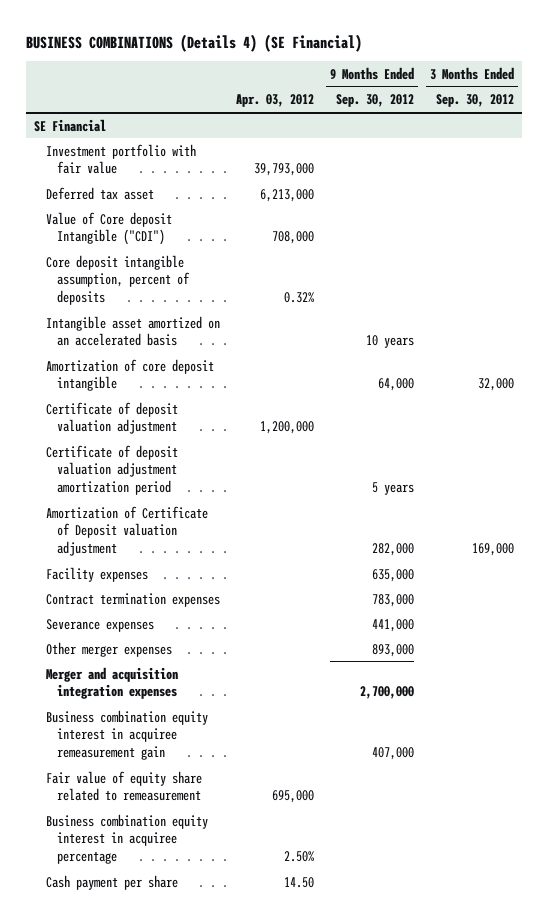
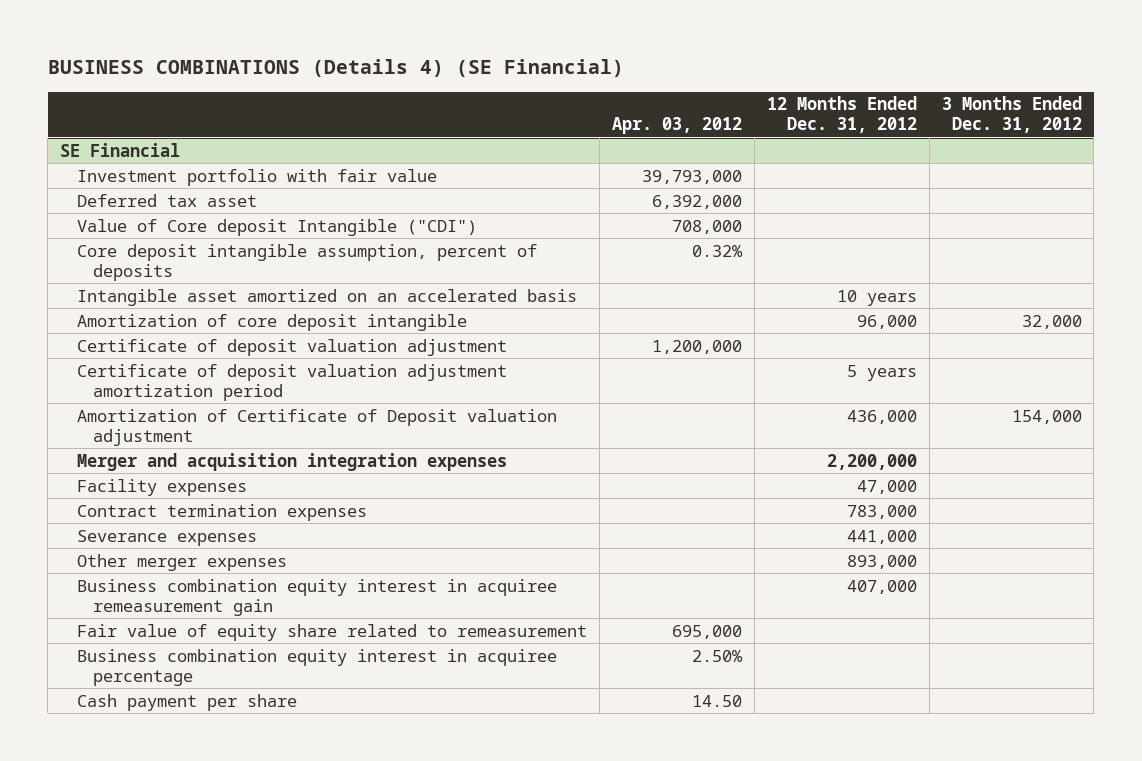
- | Apr. 03, 2012 | 9 Months Ended Sep. 30, 2012 | 3 Months Ended Sep. 30, 2012
+ | Apr. 03, 2012 | 12 Months Ended Dec. 31, 2012 | 3 Months Ended Dec. 31, 2012
@ SE Financial
- Deferred tax asset | 6,213,000 | |
+ Deferred tax asset | 6,392,000 | |
moved up: Merger and acquisition integration expenses | | 2,200,000 |

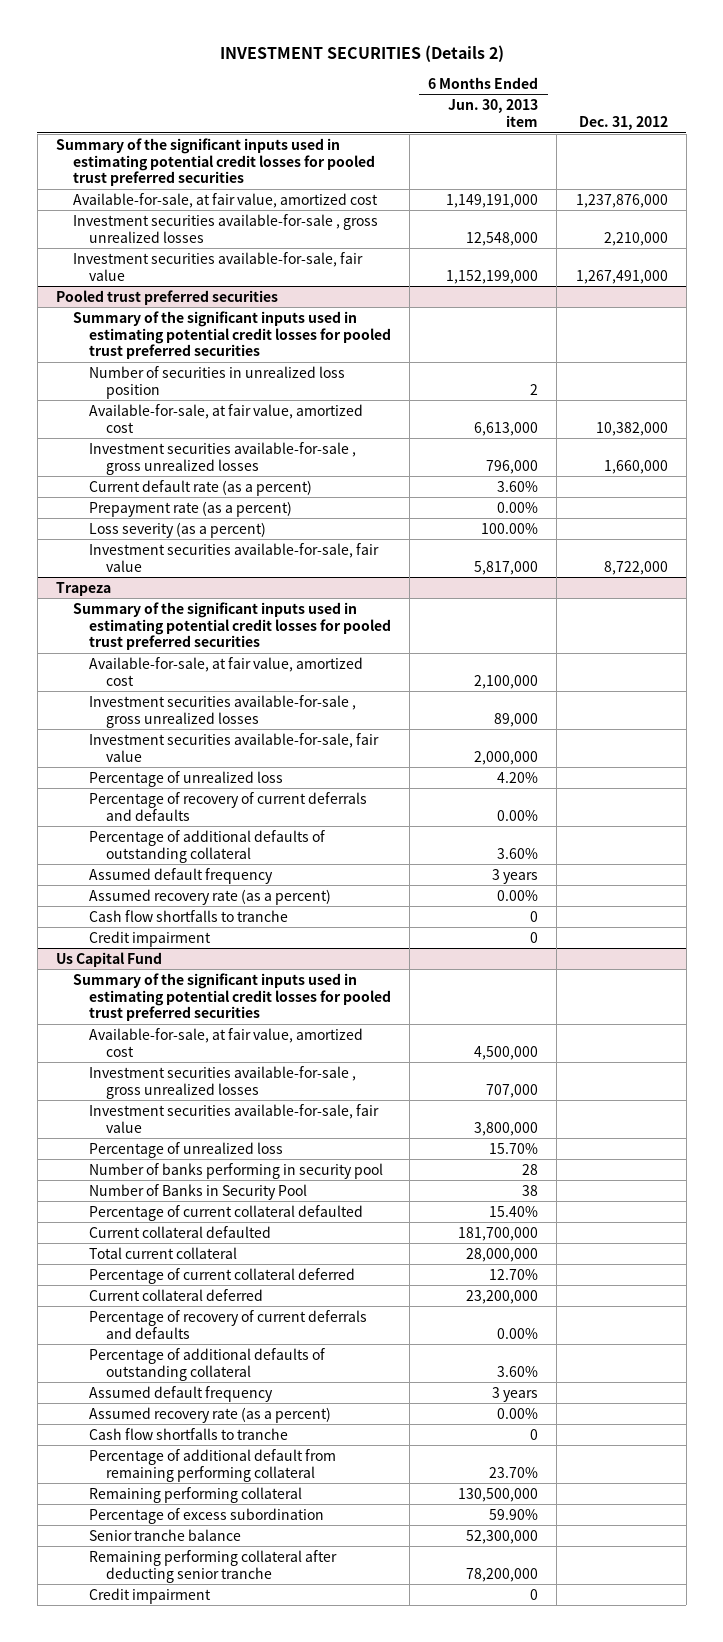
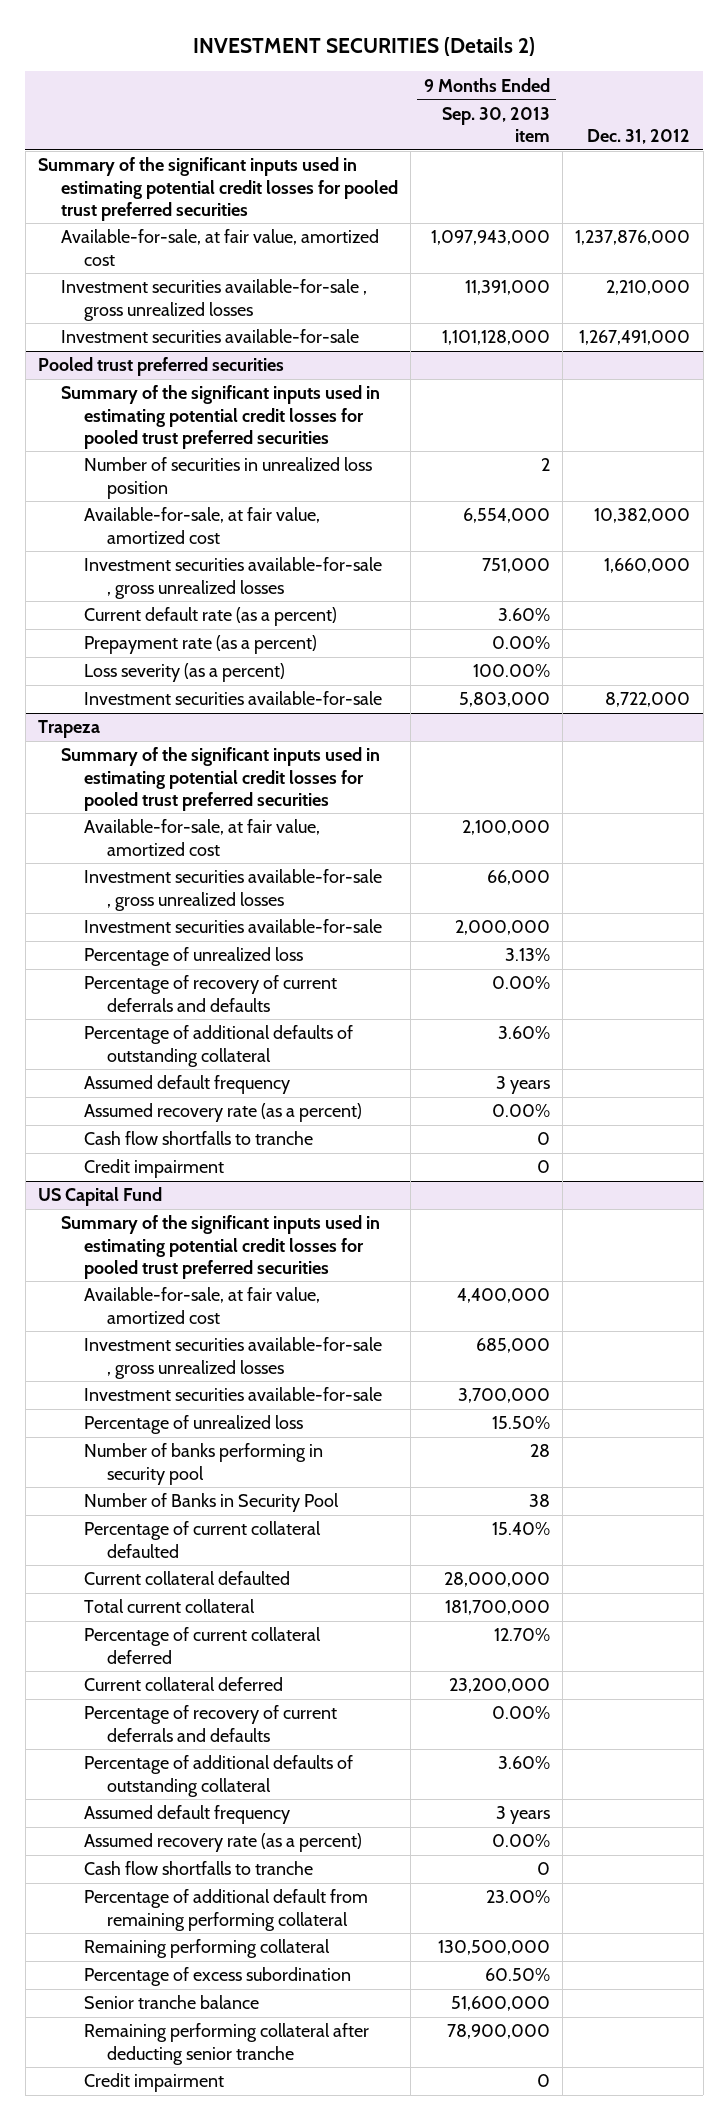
- | 6 Months Ended Jun. 30, 2013 item | Dec. 31, 2012
+ | 9 Months Ended Sep. 30, 2013 item | Dec. 31, 2012
- Investment securities available-for-sale, fair value | 1,152,199,000 | 1,267,491,000
+ Investment securities available-for-sale | 1,101,128,000 | 1,267,491,000
@ Pooled trust preferred securities
- Investment securities available-for-sale, fair value | 5,817,000 | 8,722,000
+ Investment securities available-for-sale | 5,803,000 | 8,722,000
@ Trapeza
- Investment securities available-for-sale, fair value | 2,000,000 |
+ Investment securities available-for-sale | 2,000,000 |
- Us Capital Fund
+ US Capital Fund
- Investment securities available-for-sale, fair value | 3,800,000 |
+ Investment securities available-for-sale | 3,700,000 |

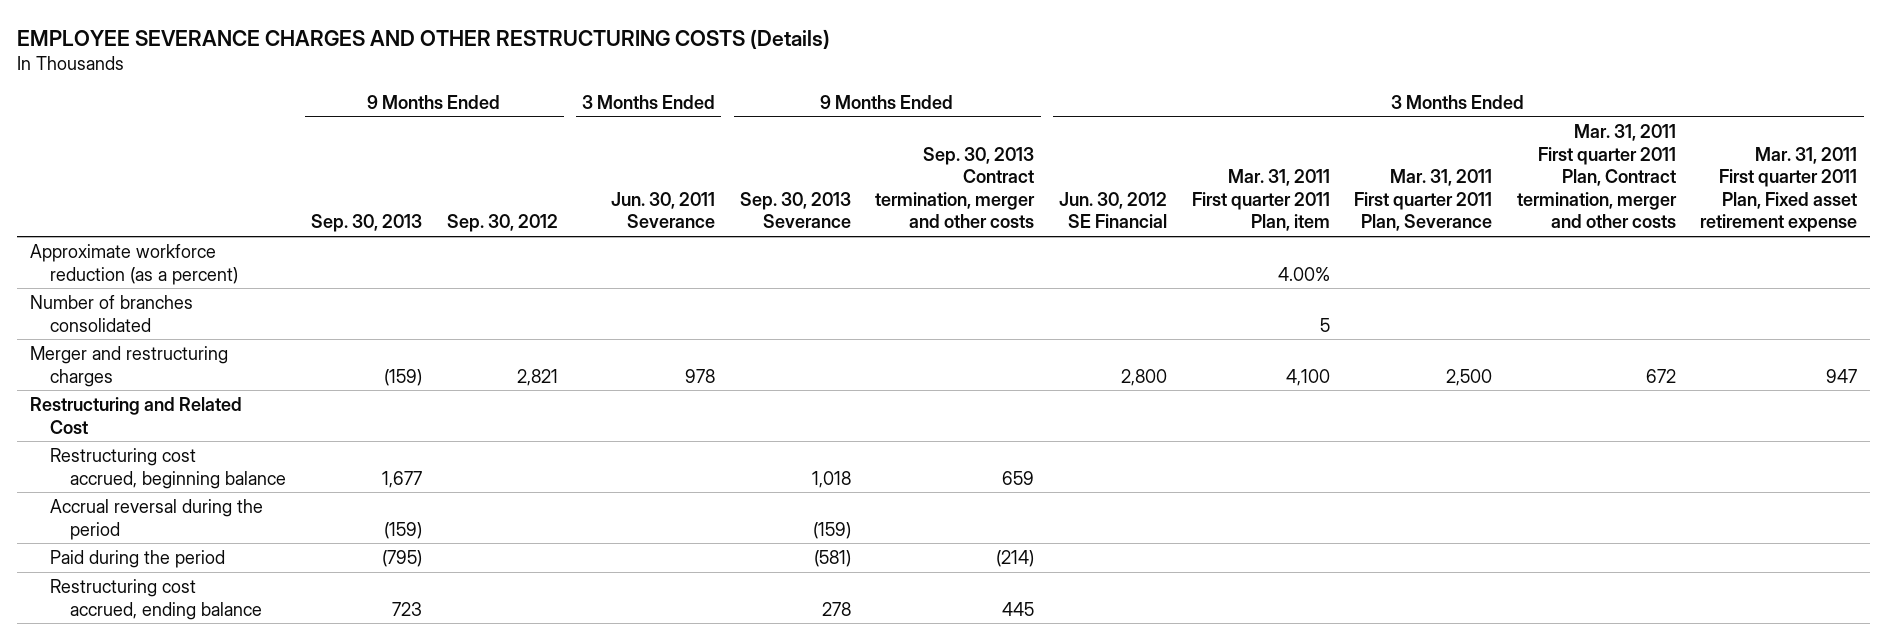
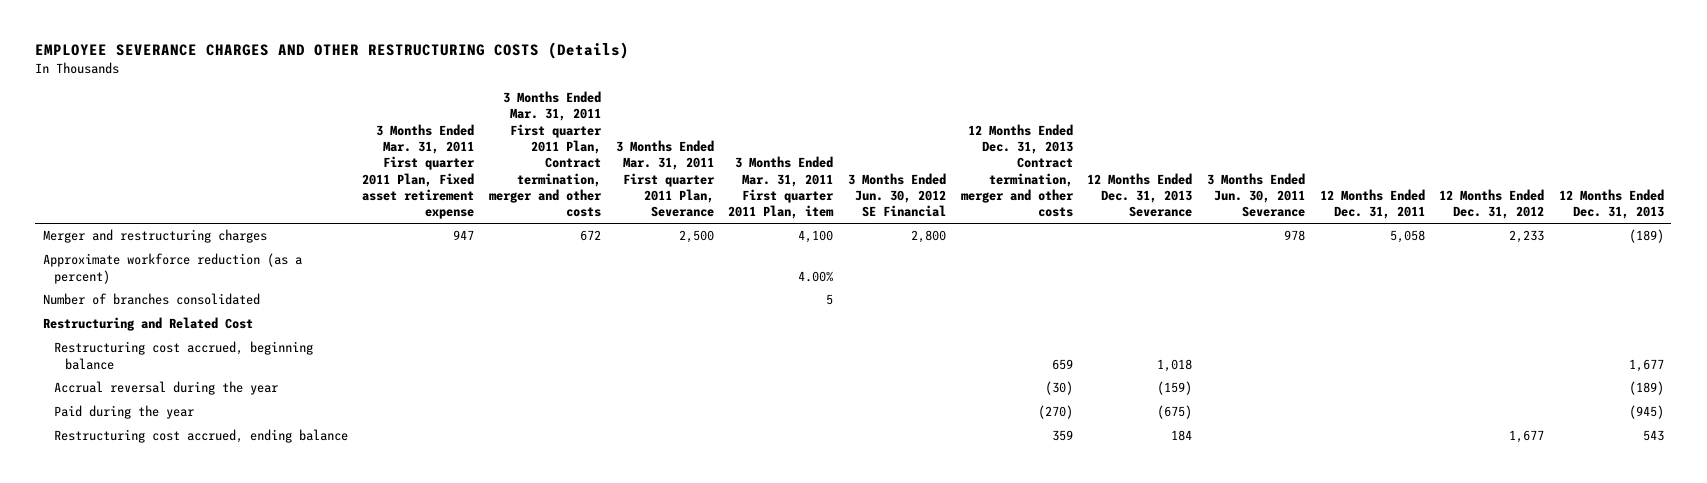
- | 9 Months Ended Sep. 30, 2013 | 9 Months Ended Sep. 30, 2012 | 3 Months Ended Jun. 30, 2011 Severance | 9 Months Ended Sep. 30, 2013 Severance | 9 Months Ended Sep. 30, 2013 Contract termination, merger and other costs | 3 Months Ended Jun. 30, 2012 SE Financial | 3 Months Ended Mar. 31, 2011 First quarter 2011 Plan, item | 3 Months Ended Mar. 31, 2011 First quarter 2011 Plan, Severance | 3 Months Ended Mar. 31, 2011 First quarter 2011 Plan, Contract termination, merger and other costs | 3 Months Ended Mar. 31, 2011 First quarter 2011 Plan, Fixed asset retirement expense
+ | 3 Months Ended Mar. 31, 2011 First quarter 2011 Plan, Fixed asset retirement expense | 3 Months Ended Mar. 31, 2011 First quarter 2011 Plan, Contract termination, merger and other costs | 3 Months Ended Mar. 31, 2011 First quarter 2011 Plan, Severance | 3 Months Ended Mar. 31, 2011 First quarter 2011 Plan, item | 3 Months Ended Jun. 30, 2012 SE Financial | 12 Months Ended Dec. 31, 2013 Contract termination, merger and other costs | 12 Months Ended Dec. 31, 2013 Severance | 3 Months Ended Jun. 30, 2011 Severance | 12 Months Ended Dec. 31, 2011 | 12 Months Ended Dec. 31, 2012 | 12 Months Ended Dec. 31, 2013
moved up: Merger and restructuring charges | 947 | 672 | 2,500 | 4,100 | 2,800 | | | 978 | 5,058 | 2,233 | (189)
- Accrual reversal during the period | (159) | | | (159) | | | | | |
- Paid during the period | (795) | | | (581) | (214) | | | | |
+ Accrual reversal during the year | | | | | | (30) | (159) | | | | (189)
+ Paid during the year | | | | | | (270) | (675) | | | | (945)

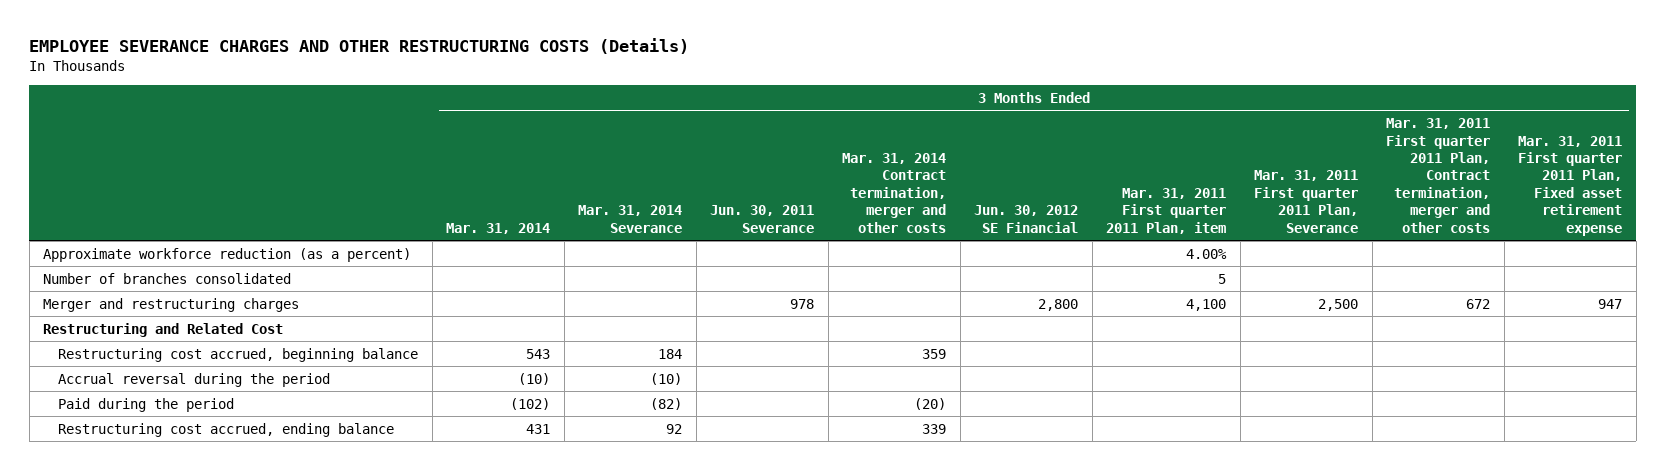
- | 3 Months Ended Mar. 31, 2011 First quarter 2011 Plan, Fixed asset retirement expense | 3 Months Ended Mar. 31, 2011 First quarter 2011 Plan, Contract termination, merger and other costs | 3 Months Ended Mar. 31, 2011 First quarter 2011 Plan, Severance | 3 Months Ended Mar. 31, 2011 First quarter 2011 Plan, item | 3 Months Ended Jun. 30, 2012 SE Financial | 12 Months Ended Dec. 31, 2013 Contract termination, merger and other costs | 12 Months Ended Dec. 31, 2013 Severance | 3 Months Ended Jun. 30, 2011 Severance | 12 Months Ended Dec. 31, 2011 | 12 Months Ended Dec. 31, 2012 | 12 Months Ended Dec. 31, 2013
+ | 3 Months Ended Mar. 31, 2014 | 3 Months Ended Mar. 31, 2014 Severance | 3 Months Ended Jun. 30, 2011 Severance | 3 Months Ended Mar. 31, 2014 Contract termination, merger and other costs | 3 Months Ended Jun. 30, 2012 SE Financial | 3 Months Ended Mar. 31, 2011 First quarter 2011 Plan, item | 3 Months Ended Mar. 31, 2011 First quarter 2011 Plan, Severance | 3 Months Ended Mar. 31, 2011 First quarter 2011 Plan, Contract termination, merger and other costs | 3 Months Ended Mar. 31, 2011 First quarter 2011 Plan, Fixed asset retirement expense
moved down: Merger and restructuring charges | | | 978 | | 2,800 | 4,100 | 2,500 | 672 | 947
- Accrual reversal during the year | | | | | | (30) | (159) | | | | (189)
- Paid during the year | | | | | | (270) | (675) | | | | (945)
+ Accrual reversal during the period | (10) | (10) | | | | | | |
+ Paid during the period | (102) | (82) | | (20) | | | | |

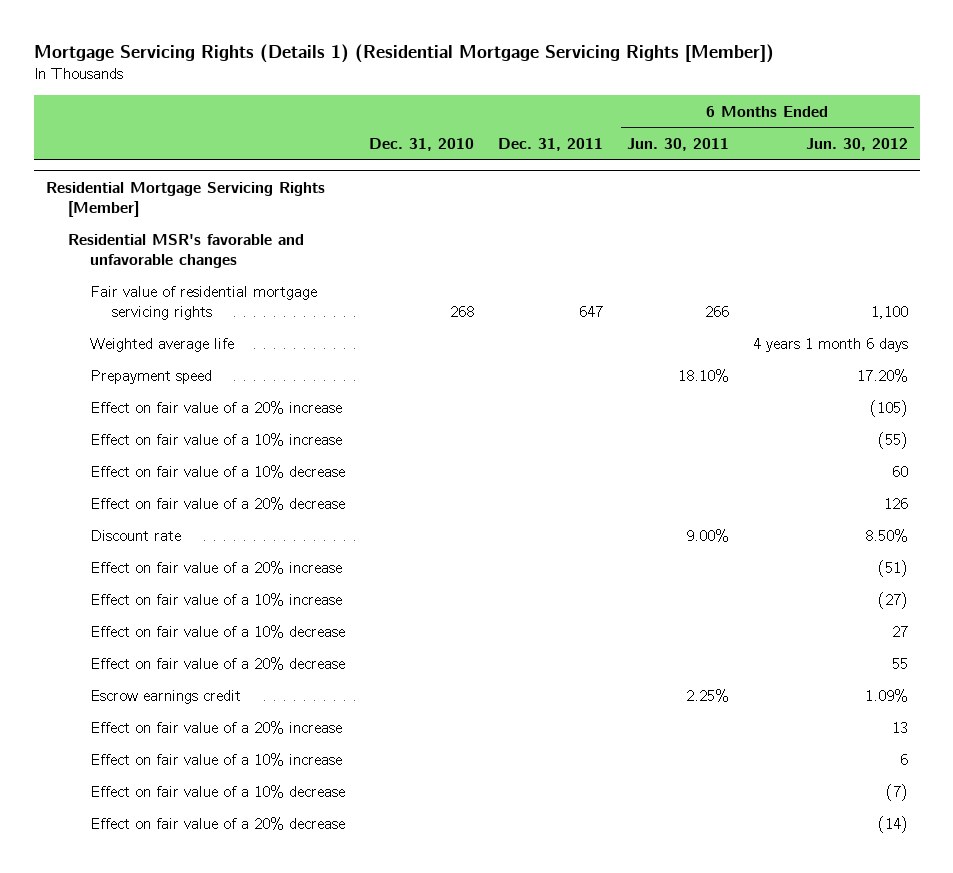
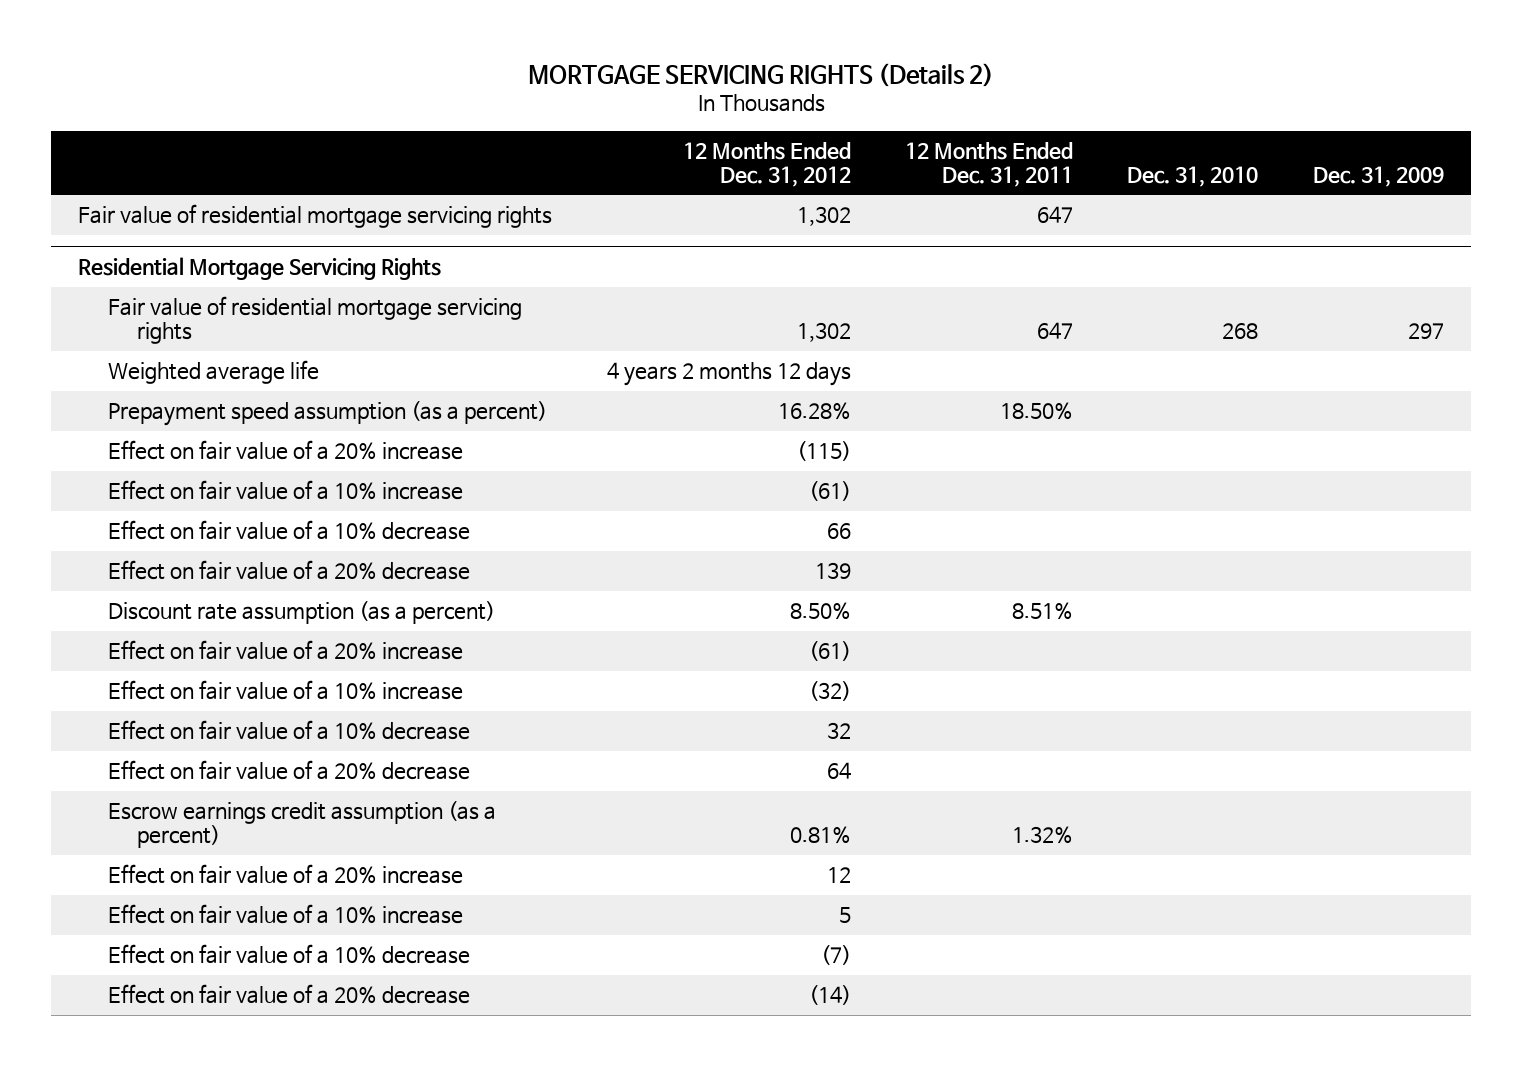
- Mortgage Servicing Rights (Details 1) (Residential Mortgage Servicing Rights [Member])
+ MORTGAGE SERVICING RIGHTS (Details 2)
- | Dec. 31, 2010 | Dec. 31, 2011 | 6 Months Ended Jun. 30, 2011 | 6 Months Ended Jun. 30, 2012
+ | 12 Months Ended Dec. 31, 2012 | 12 Months Ended Dec. 31, 2011 | Dec. 31, 2010 | Dec. 31, 2009
- Residential Mortgage Servicing Rights [Member]
- Residential MSR's favorable and unfavorable changes
+ Fair value of residential mortgage servicing rights | 1,302 | 647 | |
+ Residential Mortgage Servicing Rights
- Prepayment speed | | | 18.10% | 17.20%
+ Prepayment speed assumption (as a percent) | 16.28% | 18.50% | |
- Discount rate | | | 9.00% | 8.50%
+ Discount rate assumption (as a percent) | 8.50% | 8.51% | |
- Escrow earnings credit | | | 2.25% | 1.09%
+ Escrow earnings credit assumption (as a percent) | 0.81% | 1.32% | |

